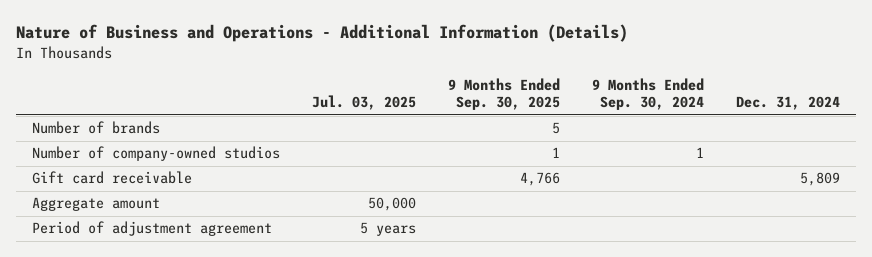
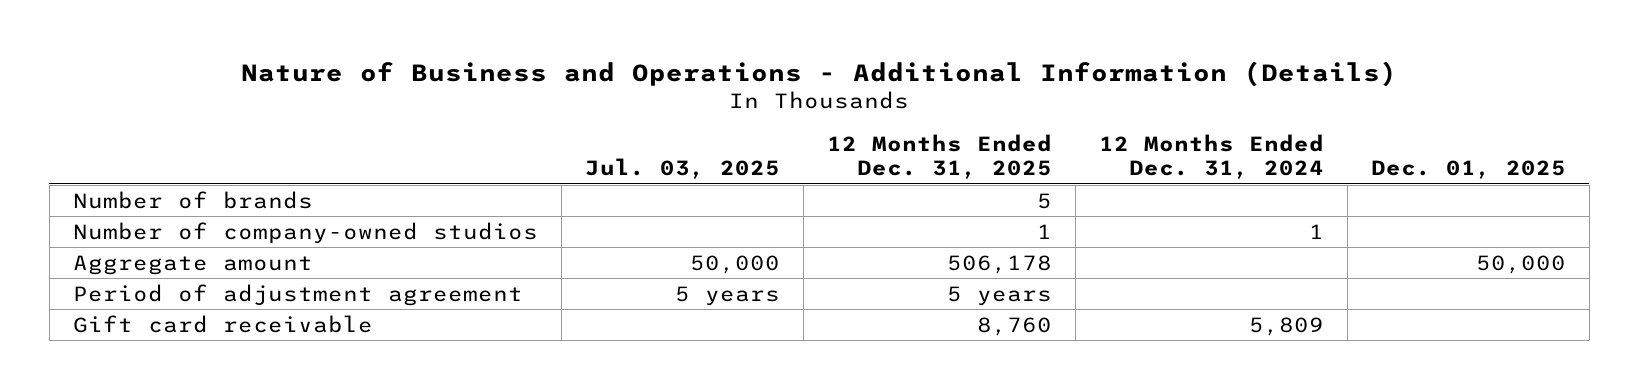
- | Jul. 03, 2025 | 9 Months Ended Sep. 30, 2025 | 9 Months Ended Sep. 30, 2024 | Dec. 31, 2024
+ | Jul. 03, 2025 | 12 Months Ended Dec. 31, 2025 | 12 Months Ended Dec. 31, 2024 | Dec. 01, 2025
moved down: Gift card receivable | | 8,760 | 5,809 |

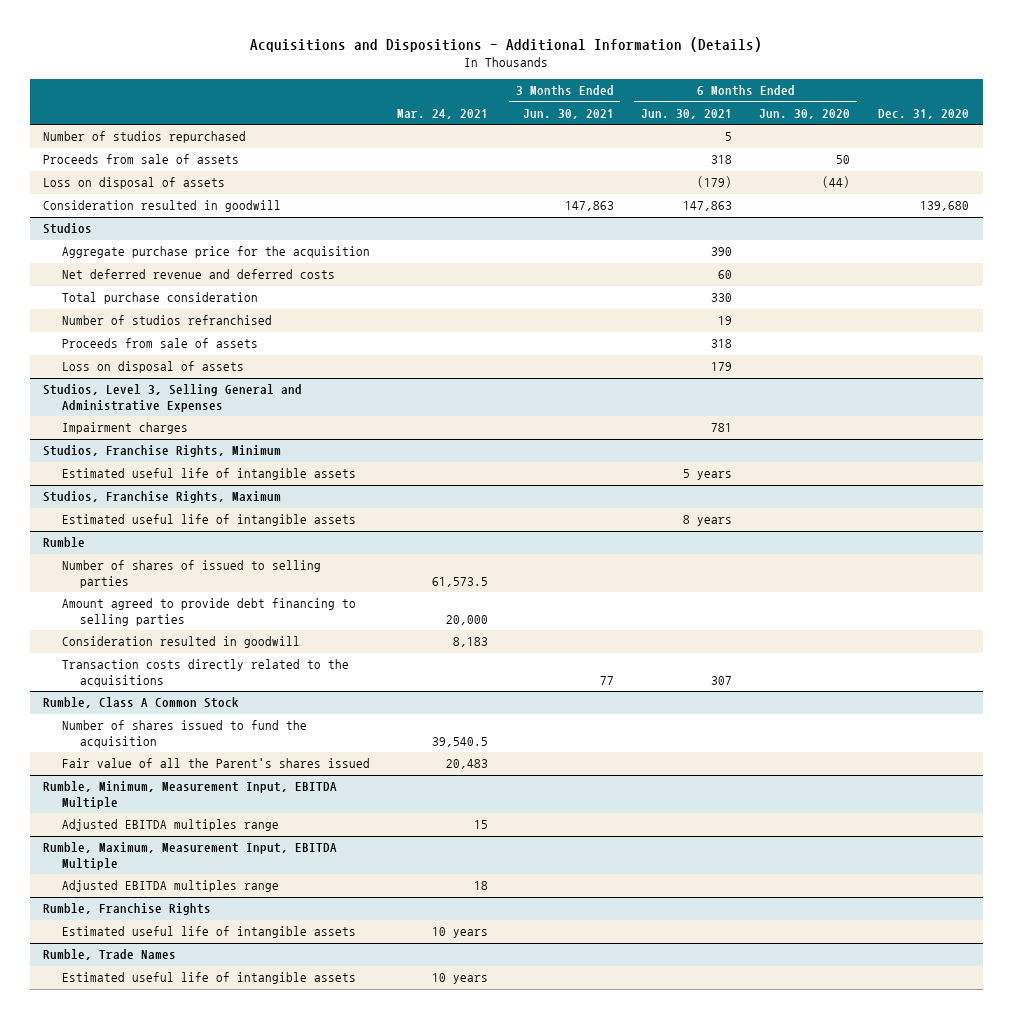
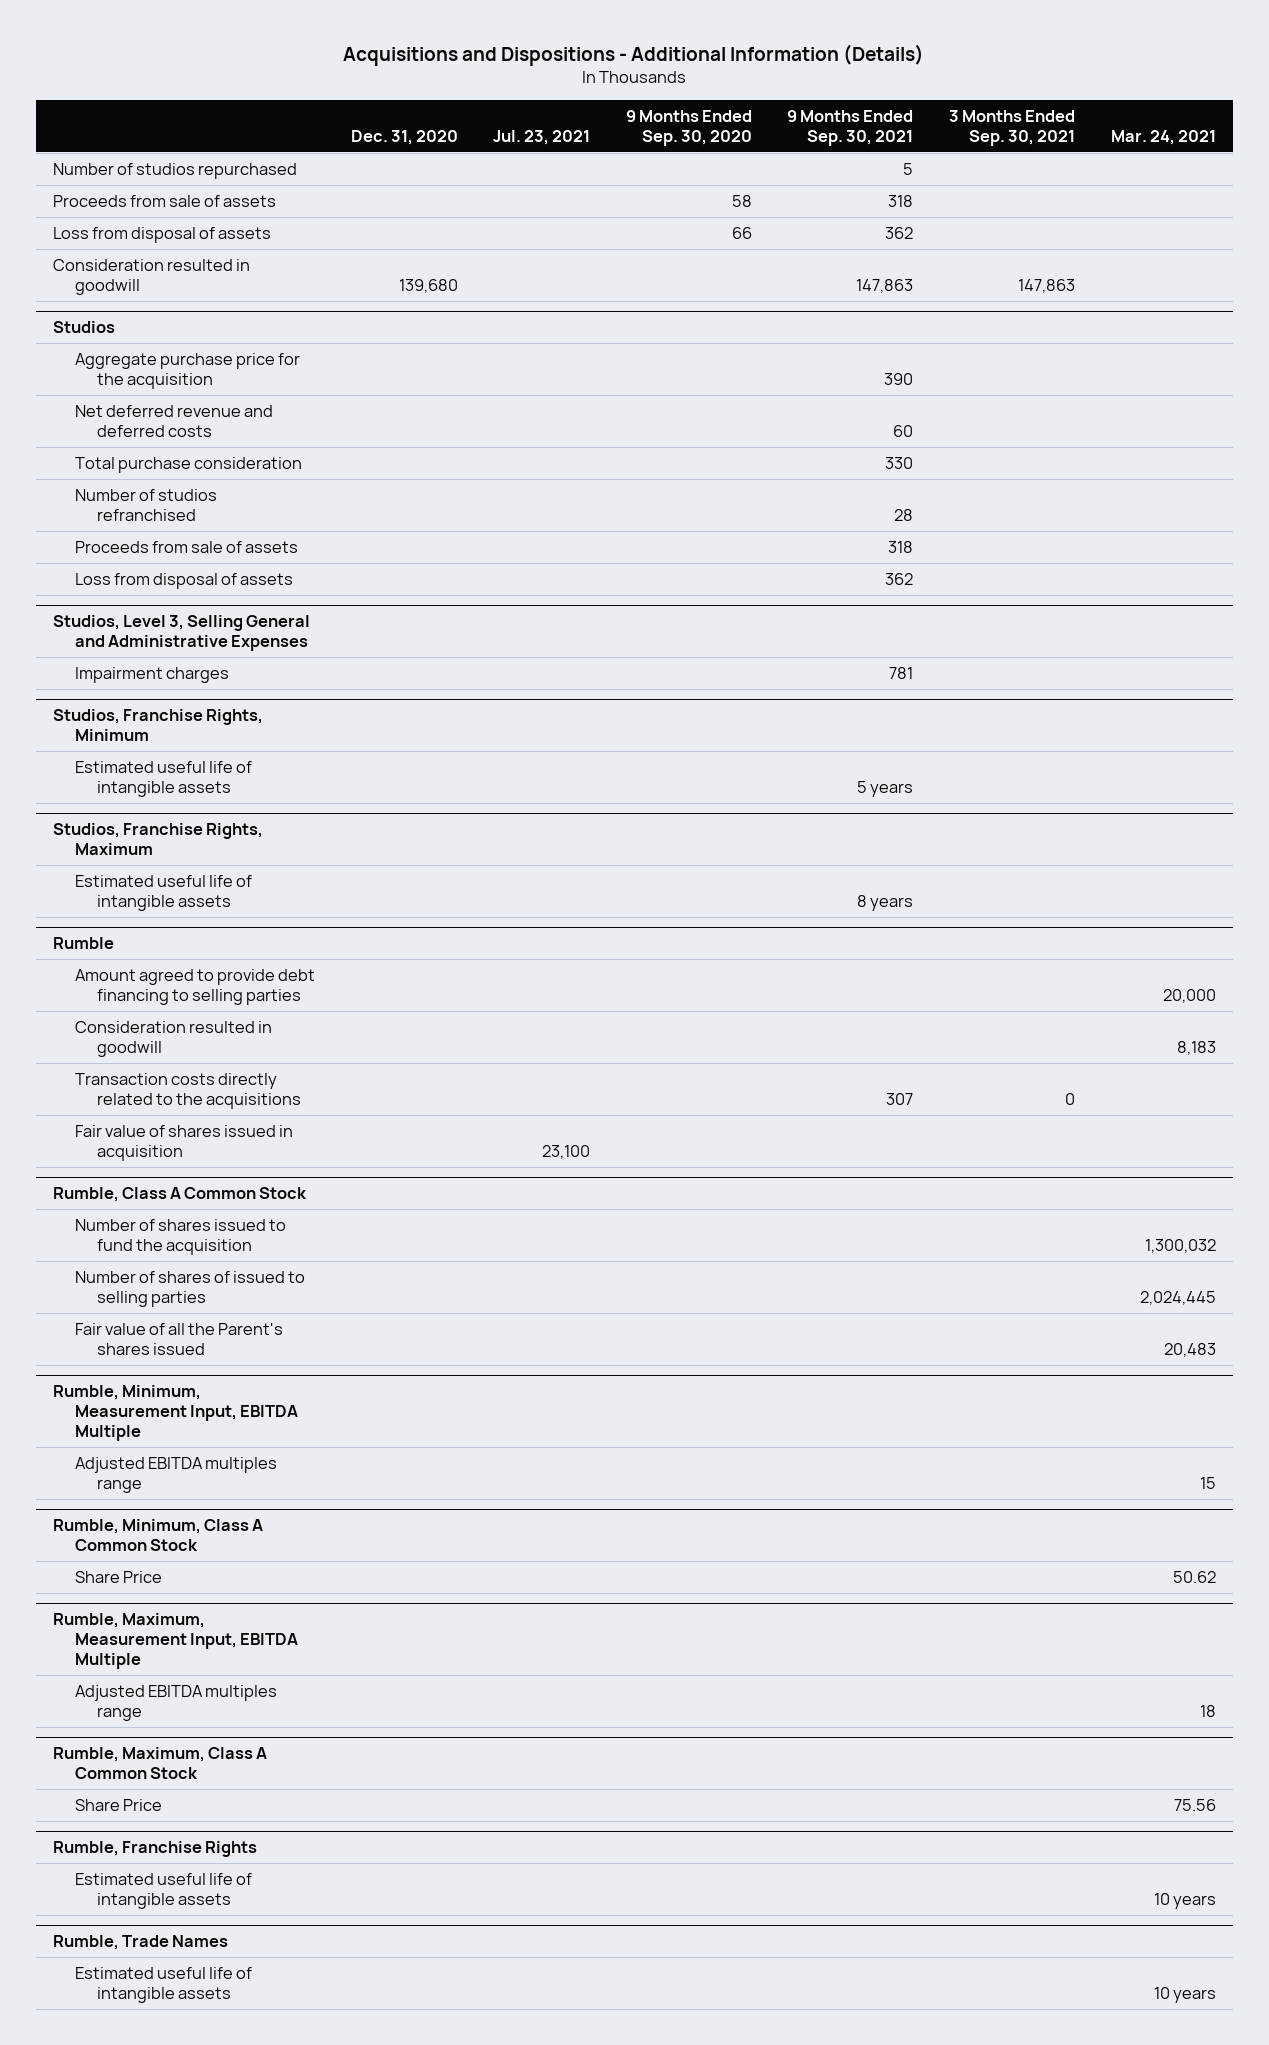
- | Mar. 24, 2021 | 3 Months Ended Jun. 30, 2021 | 6 Months Ended Jun. 30, 2021 | 6 Months Ended Jun. 30, 2020 | Dec. 31, 2020
+ | Dec. 31, 2020 | Jul. 23, 2021 | 9 Months Ended Sep. 30, 2020 | 9 Months Ended Sep. 30, 2021 | 3 Months Ended Sep. 30, 2021 | Mar. 24, 2021
- Loss on disposal of assets | | | (179) | (44) |
+ Loss from disposal of assets | | | 66 | 362 | |
@ Studios
- Loss on disposal of assets | | | 179 | |
+ Loss from disposal of assets | | | | 362 | |
@ Rumble
- Number of shares of issued to selling parties | 61,573.5 | | | |
+ Fair value of shares issued in acquisition | | 23,100 | | | |
@ Rumble, Class A Common Stock
- Number of shares issued to fund the acquisition | 39,540.5 | | | |
+ Number of shares issued to fund the acquisition | | | | | | 1,300,032
+ Number of shares of issued to selling parties | | | | | | 2,024,445
+ Rumble, Minimum, Class A Common Stock
+ Share Price | | | | | | 50.62
+ Rumble, Maximum, Class A Common Stock
+ Share Price | | | | | | 75.56

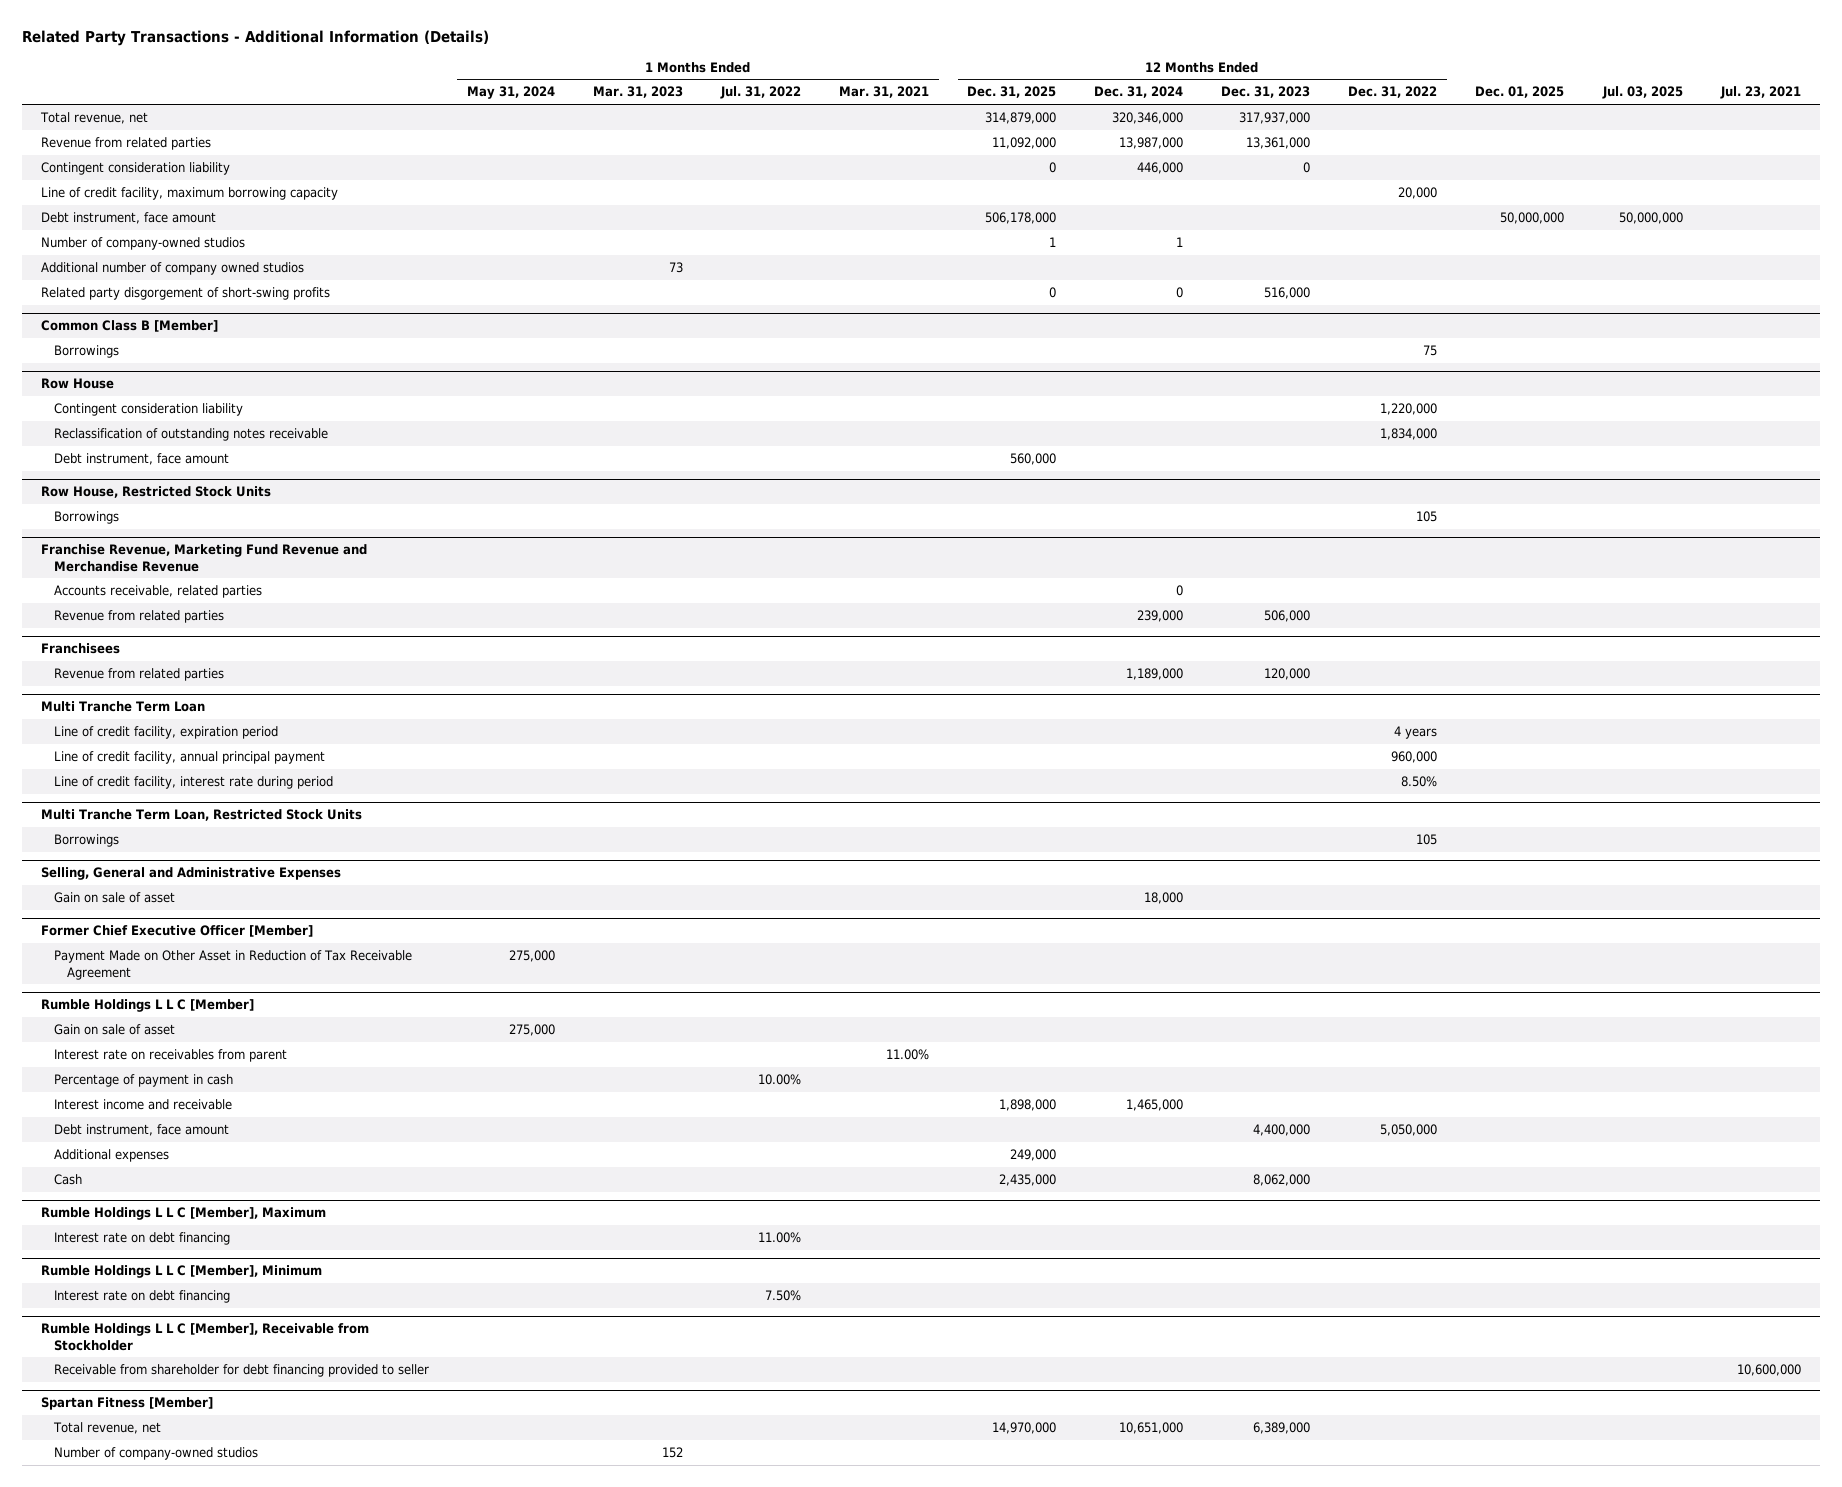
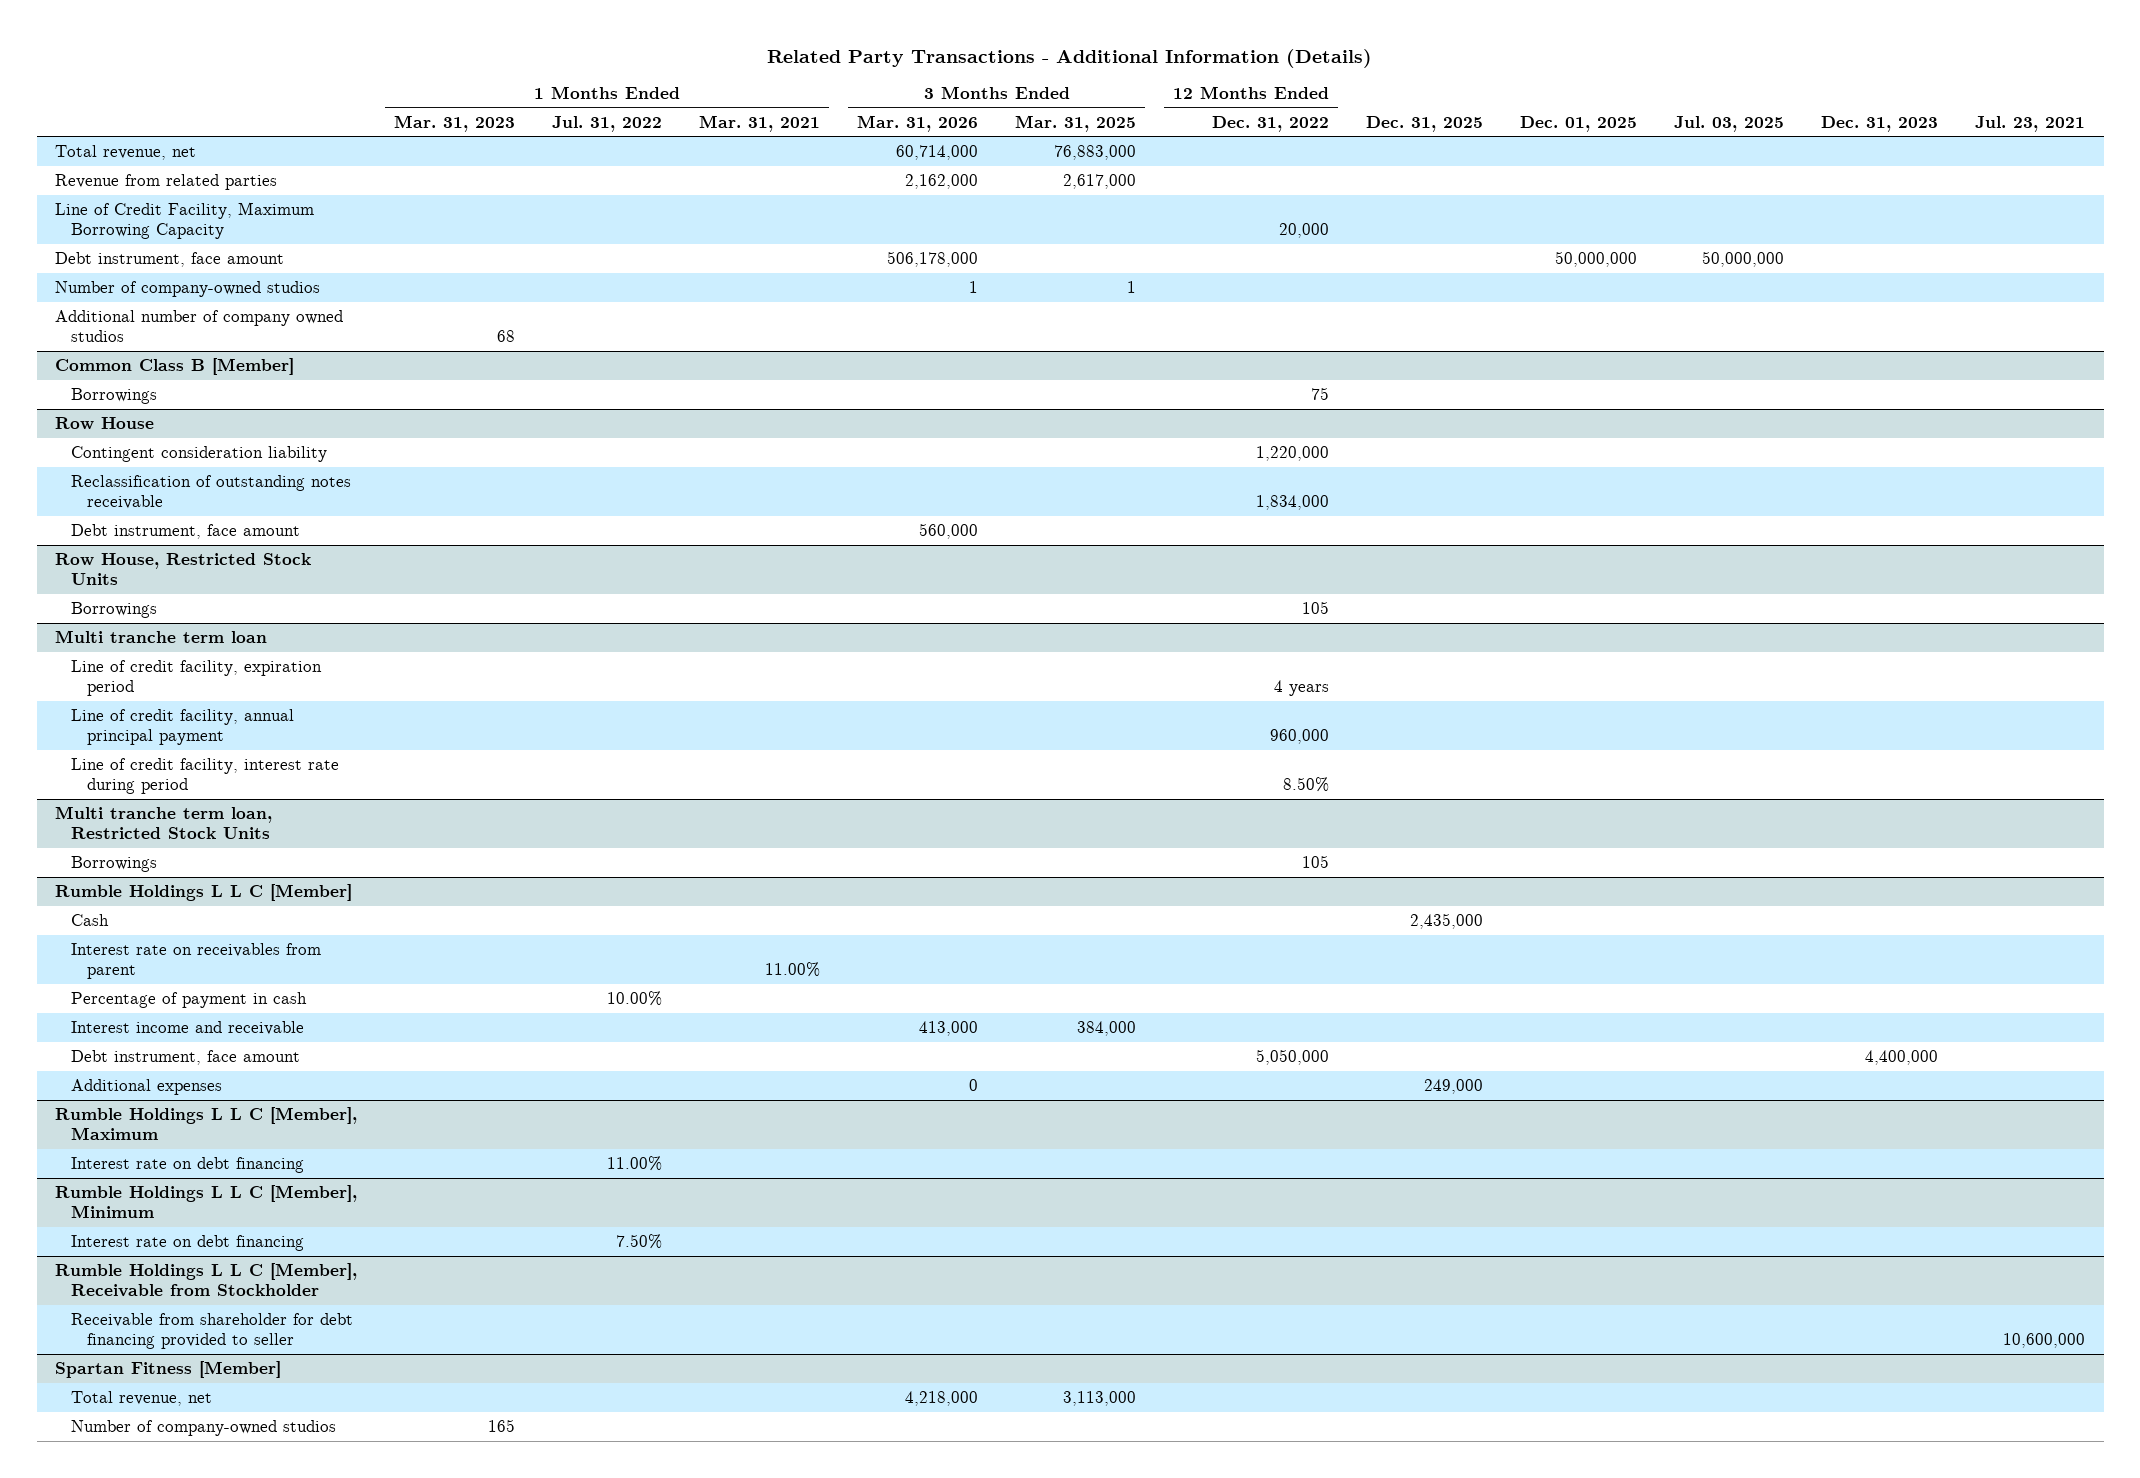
- | 1 Months Ended May 31, 2024 | 1 Months Ended Mar. 31, 2023 | 1 Months Ended Jul. 31, 2022 | 1 Months Ended Mar. 31, 2021 | 12 Months Ended Dec. 31, 2025 | 12 Months Ended Dec. 31, 2024 | 12 Months Ended Dec. 31, 2023 | 12 Months Ended Dec. 31, 2022 | Dec. 01, 2025 | Jul. 03, 2025 | Jul. 23, 2021
+ | 1 Months Ended Mar. 31, 2023 | 1 Months Ended Jul. 31, 2022 | 1 Months Ended Mar. 31, 2021 | 3 Months Ended Mar. 31, 2026 | 3 Months Ended Mar. 31, 2025 | 12 Months Ended Dec. 31, 2022 | Dec. 31, 2025 | Dec. 01, 2025 | Jul. 03, 2025 | Dec. 31, 2023 | Jul. 23, 2021
- Contingent consideration liability | | | | | 0 | 446,000 | 0 | | | |
- Line of credit facility, maximum borrowing capacity | | | | | | | | 20,000 | | |
+ Line of Credit Facility, Maximum Borrowing Capacity | | | | | | 20,000 | | | | |
- Additional number of company owned studios | | 73 | | | | | | | | |
- Related party disgorgement of short-swing profits | | | | | 0 | 0 | 516,000 | | | |
+ Additional number of company owned studios | 68 | | | | | | | | | |
- Franchise Revenue, Marketing Fund Revenue and Merchandise Revenue
- Accounts receivable, related parties | | | | | | 0 | | | | |
- Revenue from related parties | | | | | | 239,000 | 506,000 | | | |
- Franchisees
- Revenue from related parties | | | | | | 1,189,000 | 120,000 | | | |
- Multi Tranche Term Loan
+ Multi tranche term loan
- Multi Tranche Term Loan, Restricted Stock Units
+ Multi tranche term loan, Restricted Stock Units
- Selling, General and Administrative Expenses
- Gain on sale of asset | | | | | | 18,000 | | | | |
- Former Chief Executive Officer [Member]
- Payment Made on Other Asset in Reduction of Tax Receivable Agreement | 275,000 | | | | | | | | | |
@ Rumble Holdings L L C [Member]
- Gain on sale of asset | 275,000 | | | | | | | | | |
moved up: Cash | | | | | | | 2,435,000 | | | |
@ Spartan Fitness [Member]
- Number of company-owned studios | | 152 | | | | | | | | |
+ Number of company-owned studios | 165 | | | | | | | | | |

